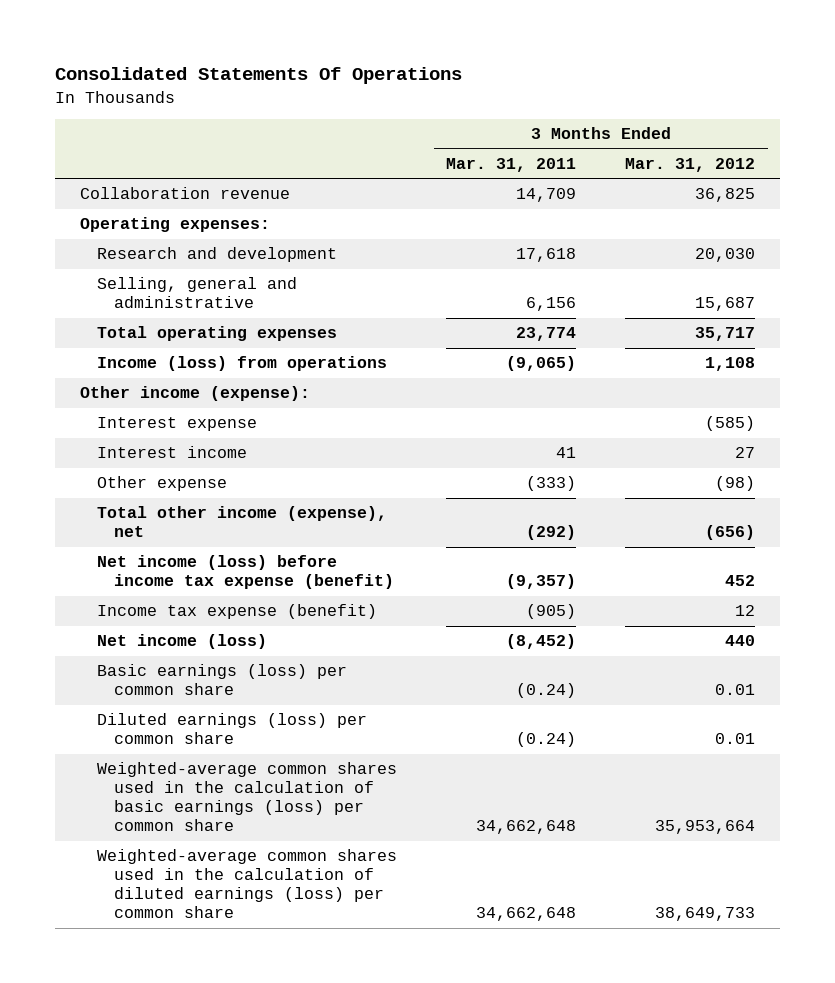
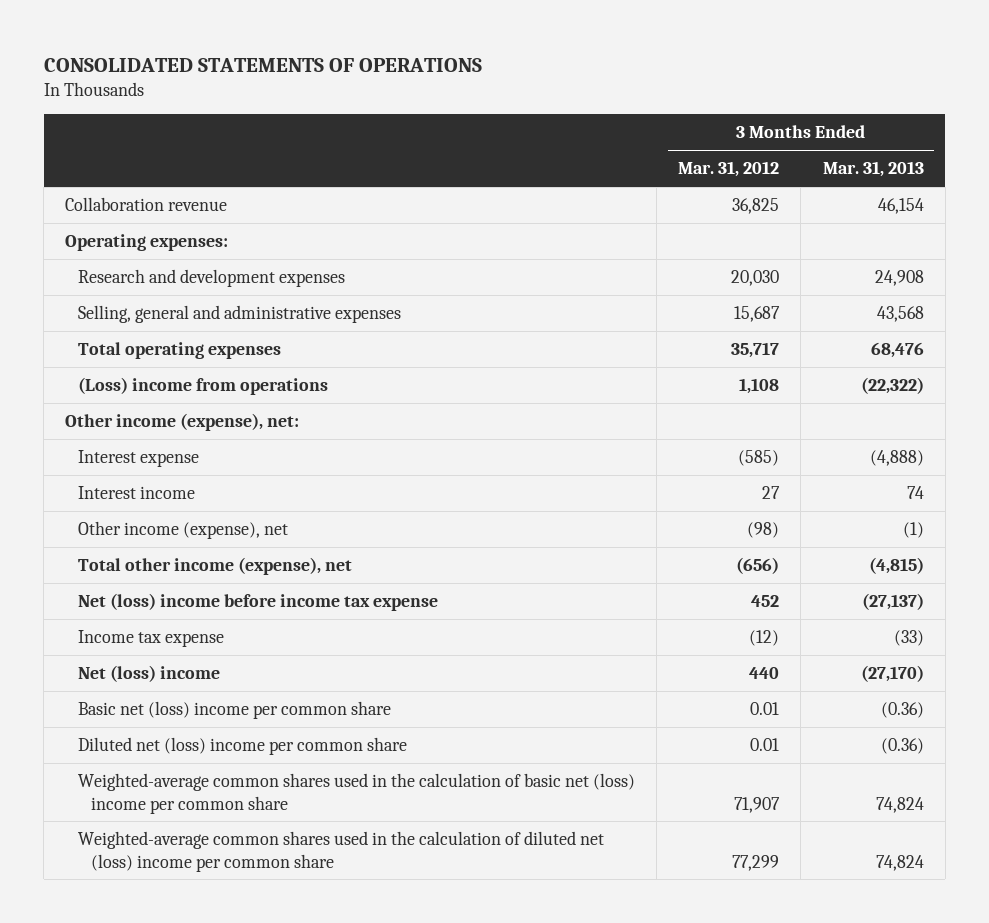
- Consolidated Statements Of Operations
+ CONSOLIDATED STATEMENTS OF OPERATIONS
- | 3 Months Ended Mar. 31, 2011 | 3 Months Ended Mar. 31, 2012
+ | 3 Months Ended Mar. 31, 2012 | 3 Months Ended Mar. 31, 2013
- Research and development | 17,618 | 20,030
- Selling, general and administrative | 6,156 | 15,687
+ Research and development expenses | 20,030 | 24,908
+ Selling, general and administrative expenses | 15,687 | 43,568
- Income (loss) from operations | (9,065) | 1,108
- Other income (expense):
+ (Loss) income from operations | 1,108 | (22,322)
+ Other income (expense), net:
- Other expense | (333) | (98)
+ Other income (expense), net | (98) | (1)
- Net income (loss) before income tax expense (benefit) | (9,357) | 452
- Income tax expense (benefit) | (905) | 12
- Net income (loss) | (8,452) | 440
- Basic earnings (loss) per common share | (0.24) | 0.01
- Diluted earnings (loss) per common share | (0.24) | 0.01
- Weighted-average common shares used in the calculation of basic earnings (loss) per common share | 34,662,648 | 35,953,664
- Weighted-average common shares used in the calculation of diluted earnings (loss) per common share | 34,662,648 | 38,649,733
+ Net (loss) income before income tax expense | 452 | (27,137)
+ Income tax expense | (12) | (33)
+ Net (loss) income | 440 | (27,170)
+ Basic net (loss) income per common share | 0.01 | (0.36)
+ Diluted net (loss) income per common share | 0.01 | (0.36)
+ Weighted-average common shares used in the calculation of basic net (loss) income per common share | 71,907 | 74,824
+ Weighted-average common shares used in the calculation of diluted net (loss) income per common share | 77,299 | 74,824

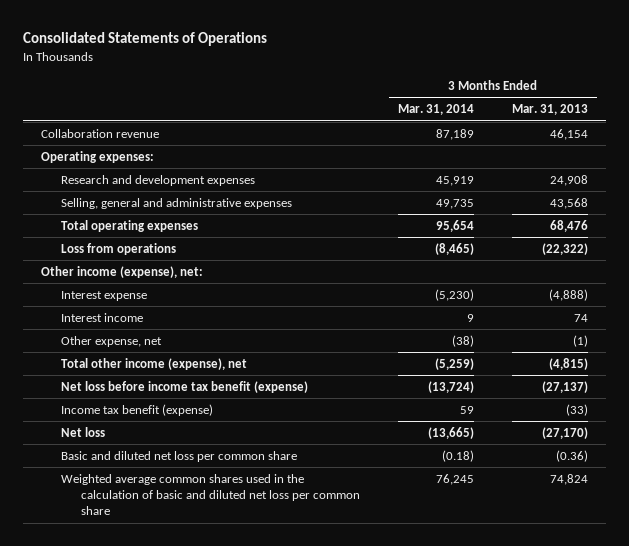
- CONSOLIDATED STATEMENTS OF OPERATIONS
+ Consolidated Statements of Operations
- | 3 Months Ended Mar. 31, 2012 | 3 Months Ended Mar. 31, 2013
+ | 3 Months Ended Mar. 31, 2014 | 3 Months Ended Mar. 31, 2013
- (Loss) income from operations | 1,108 | (22,322)
+ Loss from operations | (8,465) | (22,322)
- Other income (expense), net | (98) | (1)
+ Other expense, net | (38) | (1)
- Net (loss) income before income tax expense | 452 | (27,137)
- Income tax expense | (12) | (33)
- Net (loss) income | 440 | (27,170)
- Basic net (loss) income per common share | 0.01 | (0.36)
- Diluted net (loss) income per common share | 0.01 | (0.36)
- Weighted-average common shares used in the calculation of basic net (loss) income per common share | 71,907 | 74,824
- Weighted-average common shares used in the calculation of diluted net (loss) income per common share | 77,299 | 74,824
+ Net loss before income tax benefit (expense) | (13,724) | (27,137)
+ Income tax benefit (expense) | 59 | (33)
+ Net loss | (13,665) | (27,170)
+ Basic and diluted net loss per common share | (0.18) | (0.36)
+ Weighted average common shares used in the calculation of basic and diluted net loss per common share | 76,245 | 74,824

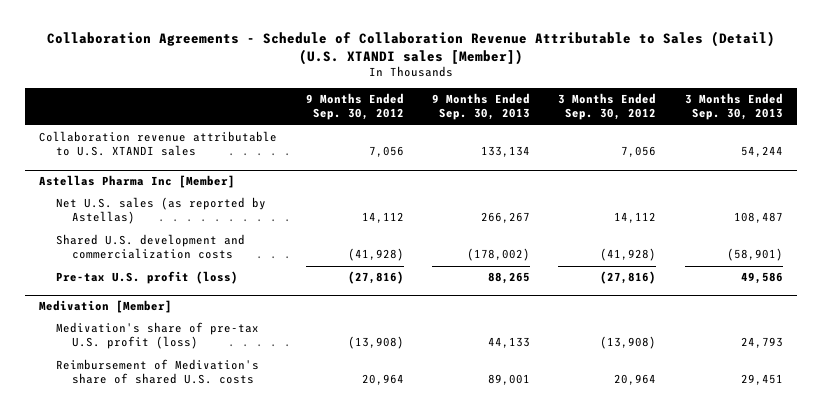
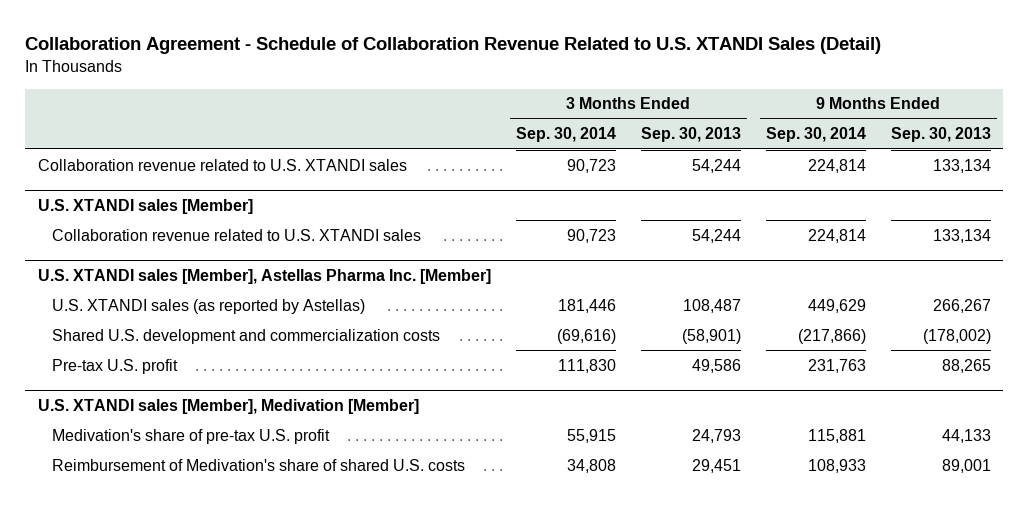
- Collaboration Agreements - Schedule of Collaboration Revenue Attributable to Sales (Detail) (U.S. XTANDI sales [Member])
+ Collaboration Agreement - Schedule of Collaboration Revenue Related to U.S. XTANDI Sales (Detail)
- | 9 Months Ended Sep. 30, 2012 | 9 Months Ended Sep. 30, 2013 | 3 Months Ended Sep. 30, 2012 | 3 Months Ended Sep. 30, 2013
+ | 3 Months Ended Sep. 30, 2014 | 3 Months Ended Sep. 30, 2013 | 9 Months Ended Sep. 30, 2014 | 9 Months Ended Sep. 30, 2013
- Collaboration revenue attributable to U.S. XTANDI sales | 7,056 | 133,134 | 7,056 | 54,244
- Astellas Pharma Inc [Member]
- Net U.S. sales (as reported by Astellas) | 14,112 | 266,267 | 14,112 | 108,487
+ Collaboration revenue related to U.S. XTANDI sales | 90,723 | 54,244 | 224,814 | 133,134
+ U.S. XTANDI sales [Member]
+ Collaboration revenue related to U.S. XTANDI sales | 90,723 | 54,244 | 224,814 | 133,134
+ U.S. XTANDI sales [Member], Astellas Pharma Inc. [Member]
+ U.S. XTANDI sales (as reported by Astellas) | 181,446 | 108,487 | 449,629 | 266,267
- Pre-tax U.S. profit (loss) | (27,816) | 88,265 | (27,816) | 49,586
- Medivation [Member]
- Medivation's share of pre-tax U.S. profit (loss) | (13,908) | 44,133 | (13,908) | 24,793
+ Pre-tax U.S. profit | 111,830 | 49,586 | 231,763 | 88,265
+ U.S. XTANDI sales [Member], Medivation [Member]
+ Medivation's share of pre-tax U.S. profit | 55,915 | 24,793 | 115,881 | 44,133

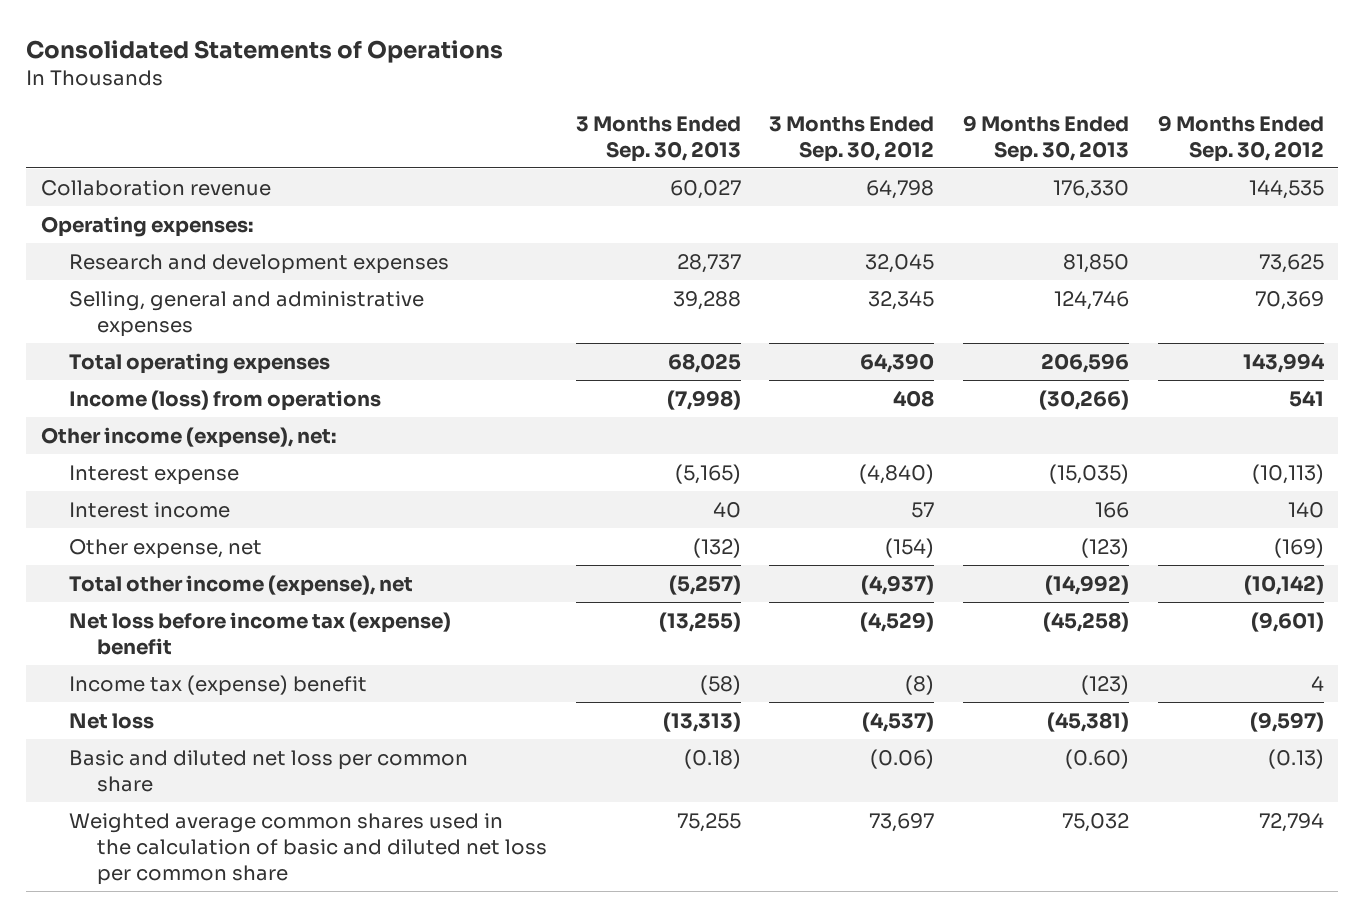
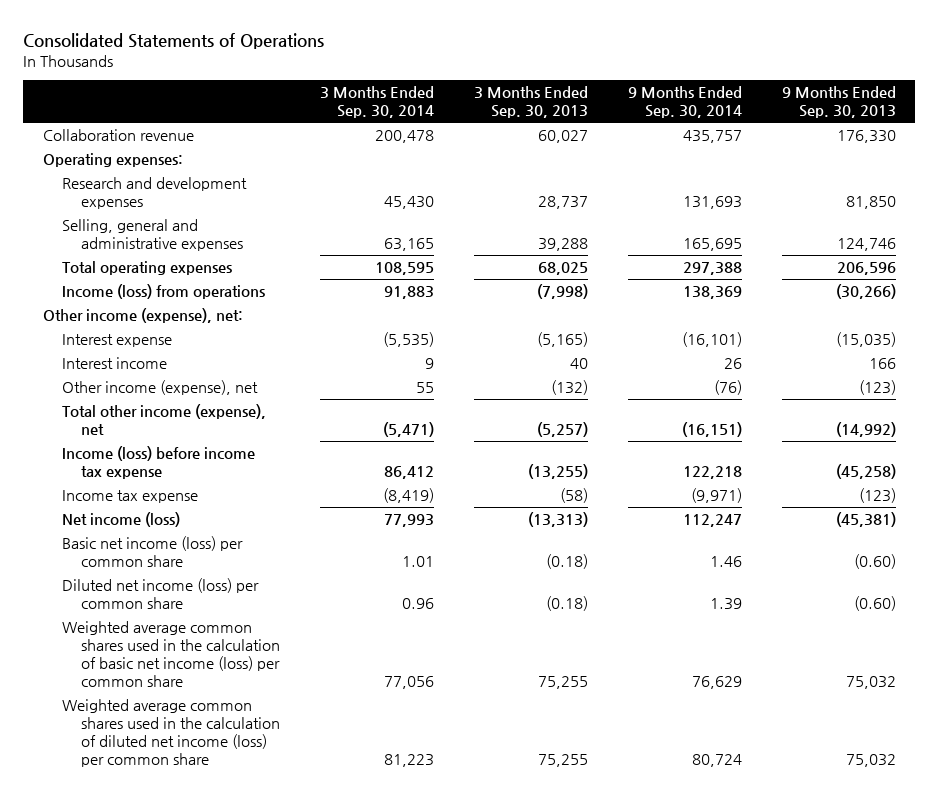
- | 3 Months Ended Sep. 30, 2013 | 3 Months Ended Sep. 30, 2012 | 9 Months Ended Sep. 30, 2013 | 9 Months Ended Sep. 30, 2012
+ | 3 Months Ended Sep. 30, 2014 | 3 Months Ended Sep. 30, 2013 | 9 Months Ended Sep. 30, 2014 | 9 Months Ended Sep. 30, 2013
- Other expense, net | (132) | (154) | (123) | (169)
+ Other income (expense), net | 55 | (132) | (76) | (123)
- Net loss before income tax (expense) benefit | (13,255) | (4,529) | (45,258) | (9,601)
- Income tax (expense) benefit | (58) | (8) | (123) | 4
- Net loss | (13,313) | (4,537) | (45,381) | (9,597)
- Basic and diluted net loss per common share | (0.18) | (0.06) | (0.60) | (0.13)
- Weighted average common shares used in the calculation of basic and diluted net loss per common share | 75,255 | 73,697 | 75,032 | 72,794
+ Income (loss) before income tax expense | 86,412 | (13,255) | 122,218 | (45,258)
+ Income tax expense | (8,419) | (58) | (9,971) | (123)
+ Net income (loss) | 77,993 | (13,313) | 112,247 | (45,381)
+ Basic net income (loss) per common share | 1.01 | (0.18) | 1.46 | (0.60)
+ Diluted net income (loss) per common share | 0.96 | (0.18) | 1.39 | (0.60)
+ Weighted average common shares used in the calculation of basic net income (loss) per common share | 77,056 | 75,255 | 76,629 | 75,032
+ Weighted average common shares used in the calculation of diluted net income (loss) per common share | 81,223 | 75,255 | 80,724 | 75,032

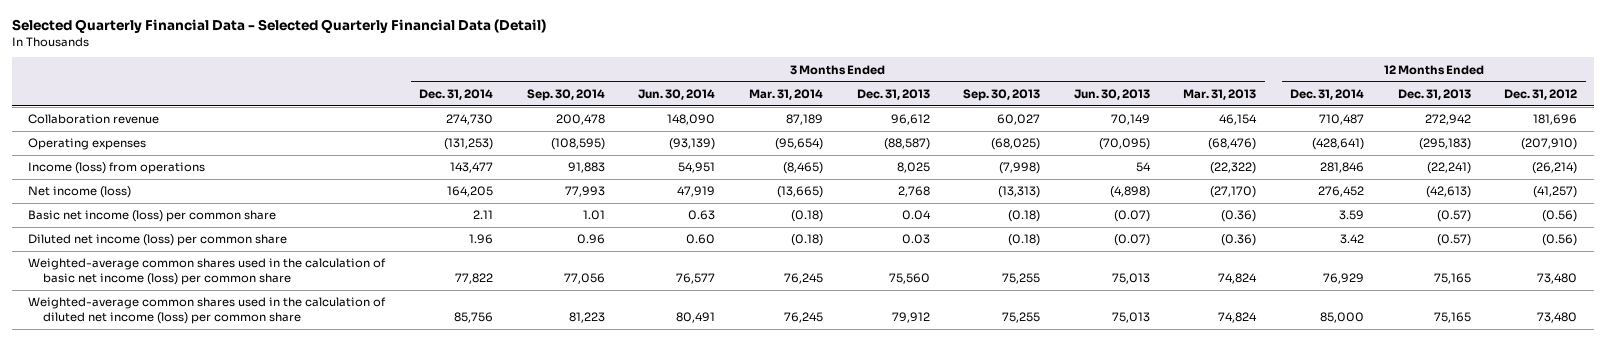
- Consolidated Statements of Operations
+ Selected Quarterly Financial Data - Selected Quarterly Financial Data (Detail)
- | 3 Months Ended Sep. 30, 2014 | 3 Months Ended Sep. 30, 2013 | 9 Months Ended Sep. 30, 2014 | 9 Months Ended Sep. 30, 2013
+ | 3 Months Ended Dec. 31, 2014 | 3 Months Ended Sep. 30, 2014 | 3 Months Ended Jun. 30, 2014 | 3 Months Ended Mar. 31, 2014 | 3 Months Ended Dec. 31, 2013 | 3 Months Ended Sep. 30, 2013 | 3 Months Ended Jun. 30, 2013 | 3 Months Ended Mar. 31, 2013 | 12 Months Ended Dec. 31, 2014 | 12 Months Ended Dec. 31, 2013 | 12 Months Ended Dec. 31, 2012
- Operating expenses:
- Research and development expenses | 45,430 | 28,737 | 131,693 | 81,850
- Selling, general and administrative expenses | 63,165 | 39,288 | 165,695 | 124,746
- Total operating expenses | 108,595 | 68,025 | 297,388 | 206,596
+ Operating expenses | (131,253) | (108,595) | (93,139) | (95,654) | (88,587) | (68,025) | (70,095) | (68,476) | (428,641) | (295,183) | (207,910)
- Other income (expense), net:
- Interest expense | (5,535) | (5,165) | (16,101) | (15,035)
- Interest income | 9 | 40 | 26 | 166
- Other income (expense), net | 55 | (132) | (76) | (123)
- Total other income (expense), net | (5,471) | (5,257) | (16,151) | (14,992)
- Income (loss) before income tax expense | 86,412 | (13,255) | 122,218 | (45,258)
- Income tax expense | (8,419) | (58) | (9,971) | (123)
- Weighted average common shares used in the calculation of basic net income (loss) per common share | 77,056 | 75,255 | 76,629 | 75,032
- Weighted average common shares used in the calculation of diluted net income (loss) per common share | 81,223 | 75,255 | 80,724 | 75,032
+ Weighted-average common shares used in the calculation of basic net income (loss) per common share | 77,822 | 77,056 | 76,577 | 76,245 | 75,560 | 75,255 | 75,013 | 74,824 | 76,929 | 75,165 | 73,480
+ Weighted-average common shares used in the calculation of diluted net income (loss) per common share | 85,756 | 81,223 | 80,491 | 76,245 | 79,912 | 75,255 | 75,013 | 74,824 | 85,000 | 75,165 | 73,480

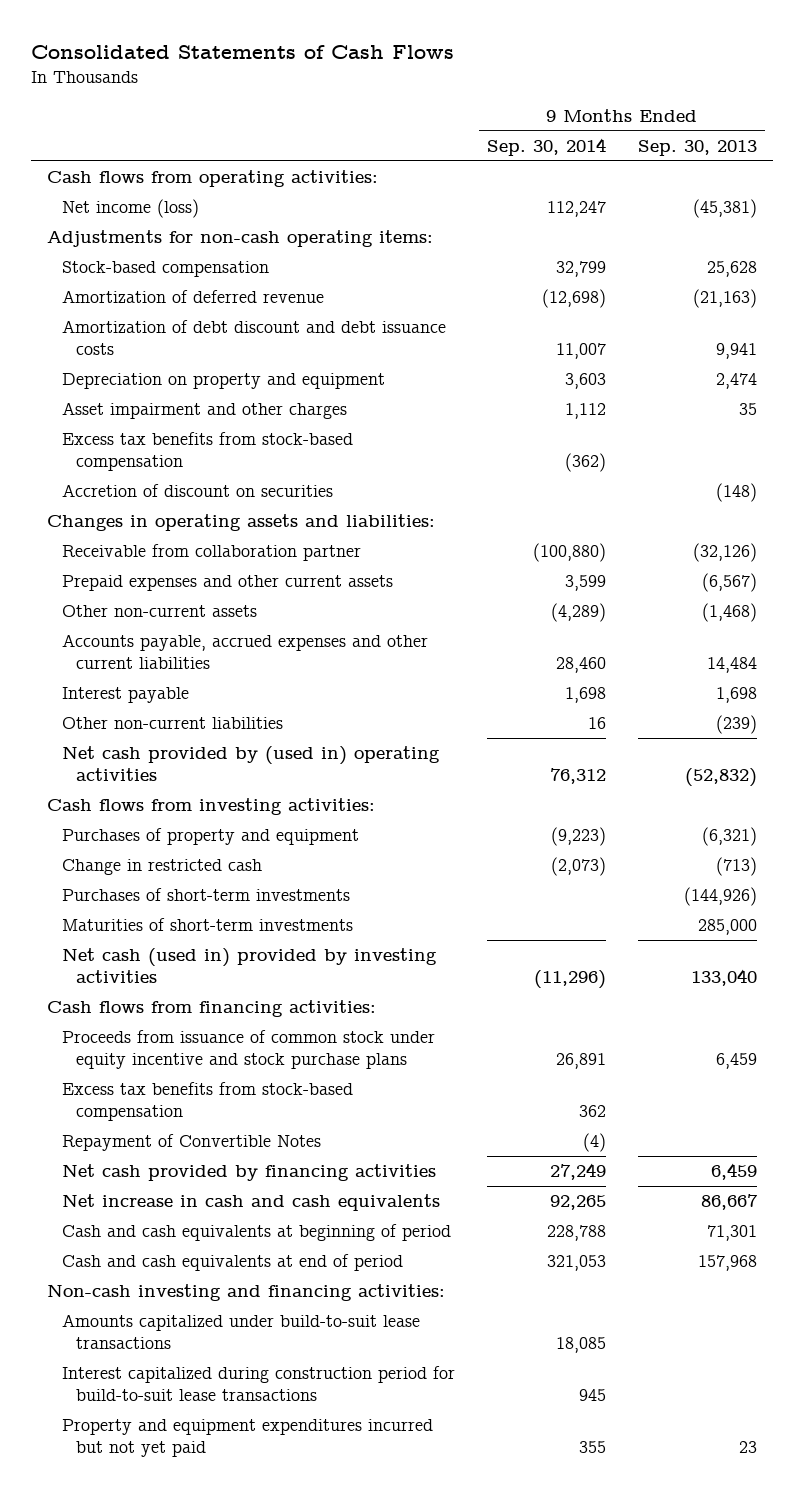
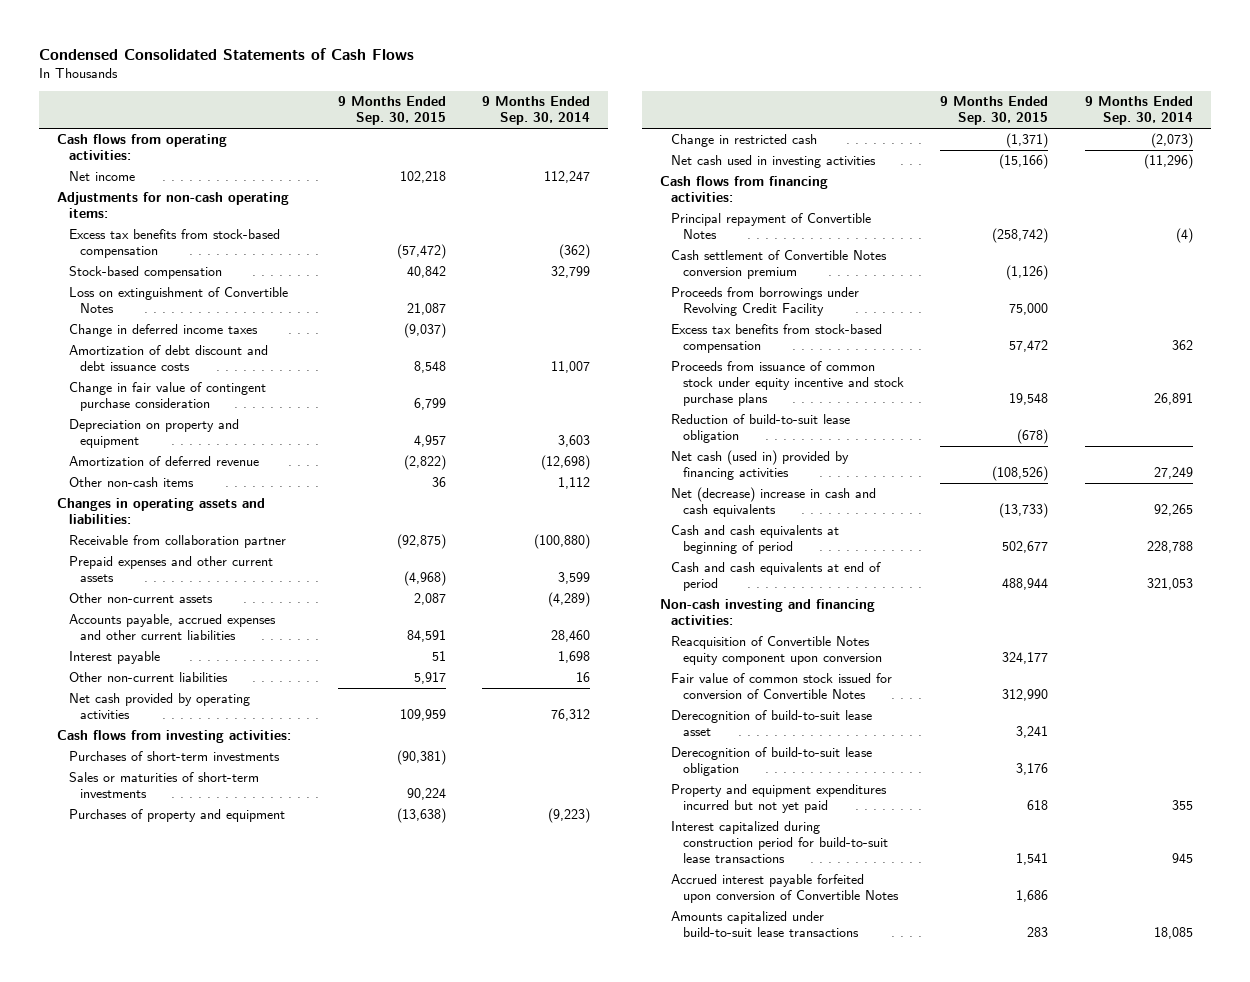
- Consolidated Statements of Cash Flows
+ Condensed Consolidated Statements of Cash Flows
- | 9 Months Ended Sep. 30, 2014 | 9 Months Ended Sep. 30, 2013
+ | 9 Months Ended Sep. 30, 2015 | 9 Months Ended Sep. 30, 2014
- Net income (loss) | 112,247 | (45,381)
+ Net income | 102,218 | 112,247
moved up: Excess tax benefits from stock-based compensation | (57,472) | (362)
+ Loss on extinguishment of Convertible Notes | 21,087 |
+ Change in deferred income taxes | (9,037) |
+ Change in fair value of contingent purchase consideration | 6,799 |
- Asset impairment and other charges | 1,112 | 35
- Accretion of discount on securities | | (148)
moved down: Amortization of deferred revenue | (2,822) | (12,698)
+ Other non-cash items | 36 | 1,112
- Net cash provided by (used in) operating activities | 76,312 | (52,832)
+ Net cash provided by operating activities | 109,959 | 76,312
moved up: Purchases of short-term investments | (90,381) |
+ Sales or maturities of short-term investments | 90,224 |
- Maturities of short-term investments | | 285,000
- Net cash (used in) provided by investing activities | (11,296) | 133,040
+ Net cash used in investing activities | (15,166) | (11,296)
+ Principal repayment of Convertible Notes | (258,742) | (4)
+ Cash settlement of Convertible Notes conversion premium | (1,126) |
+ Proceeds from borrowings under Revolving Credit Facility | 75,000 |
- Repayment of Convertible Notes | (4) |
- Net cash provided by financing activities | 27,249 | 6,459
- Net increase in cash and cash equivalents | 92,265 | 86,667
moved down: Proceeds from issuance of common stock under equity incentive and stock purchase plans | 19,548 | 26,891
+ Reduction of build-to-suit lease obligation | (678) |
+ Net cash (used in) provided by financing activities | (108,526) | 27,249
+ Net (decrease) increase in cash and cash equivalents | (13,733) | 92,265
+ Reacquisition of Convertible Notes equity component upon conversion | 324,177 |
+ Fair value of common stock issued for conversion of Convertible Notes | 312,990 |
+ Derecognition of build-to-suit lease asset | 3,241 |
+ Derecognition of build-to-suit lease obligation | 3,176 |
moved down: Interest capitalized during construction period for build-to-suit lease transactions | 1,541 | 945
+ Accrued interest payable forfeited upon conversion of Convertible Notes | 1,686 |
moved down: Amounts capitalized under build-to-suit lease transactions | 283 | 18,085

